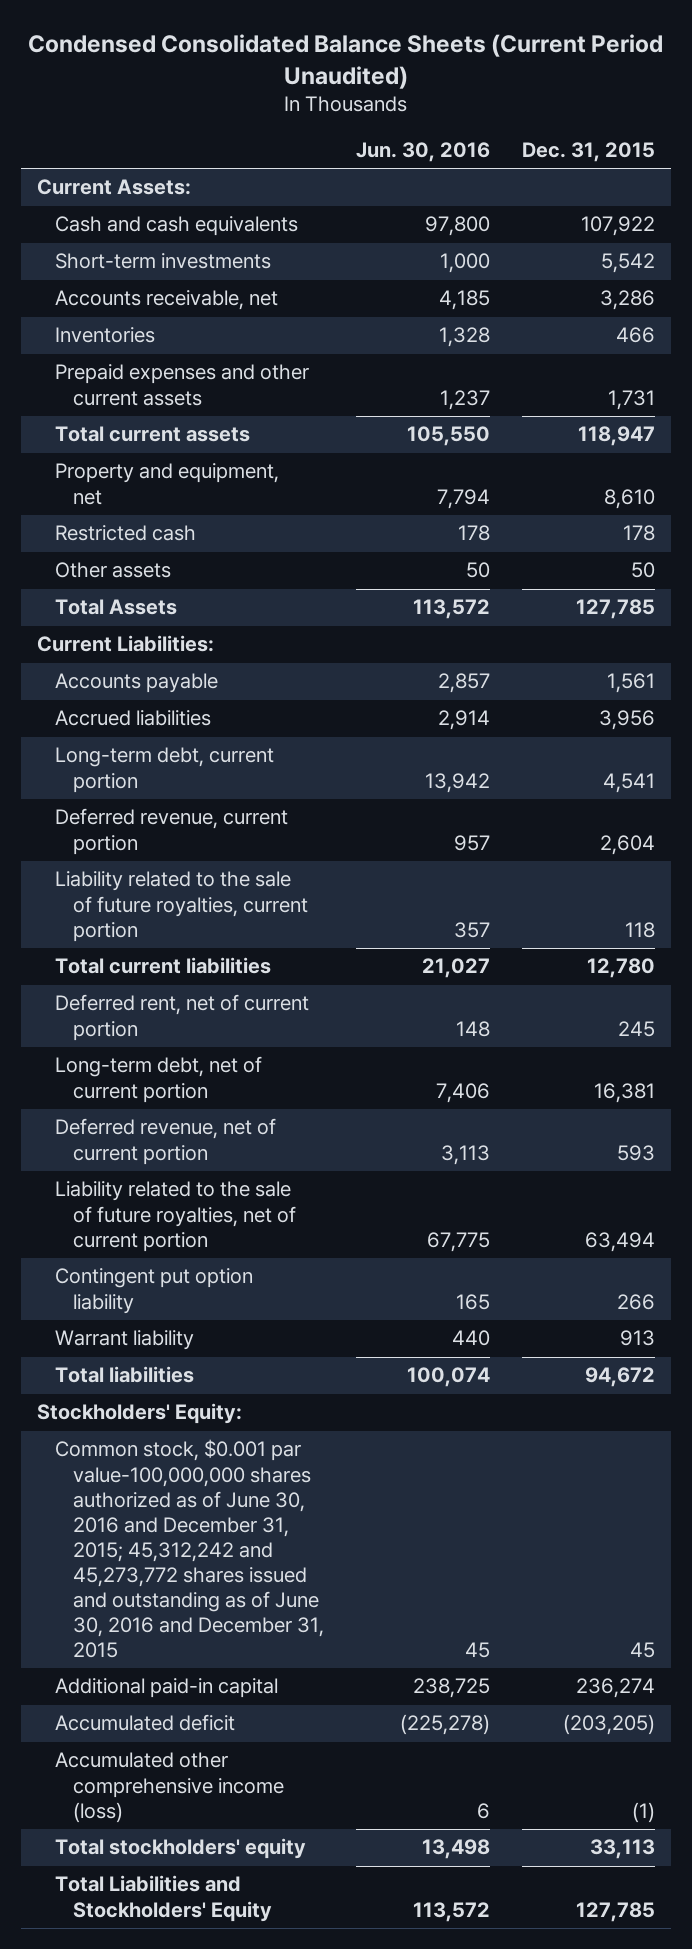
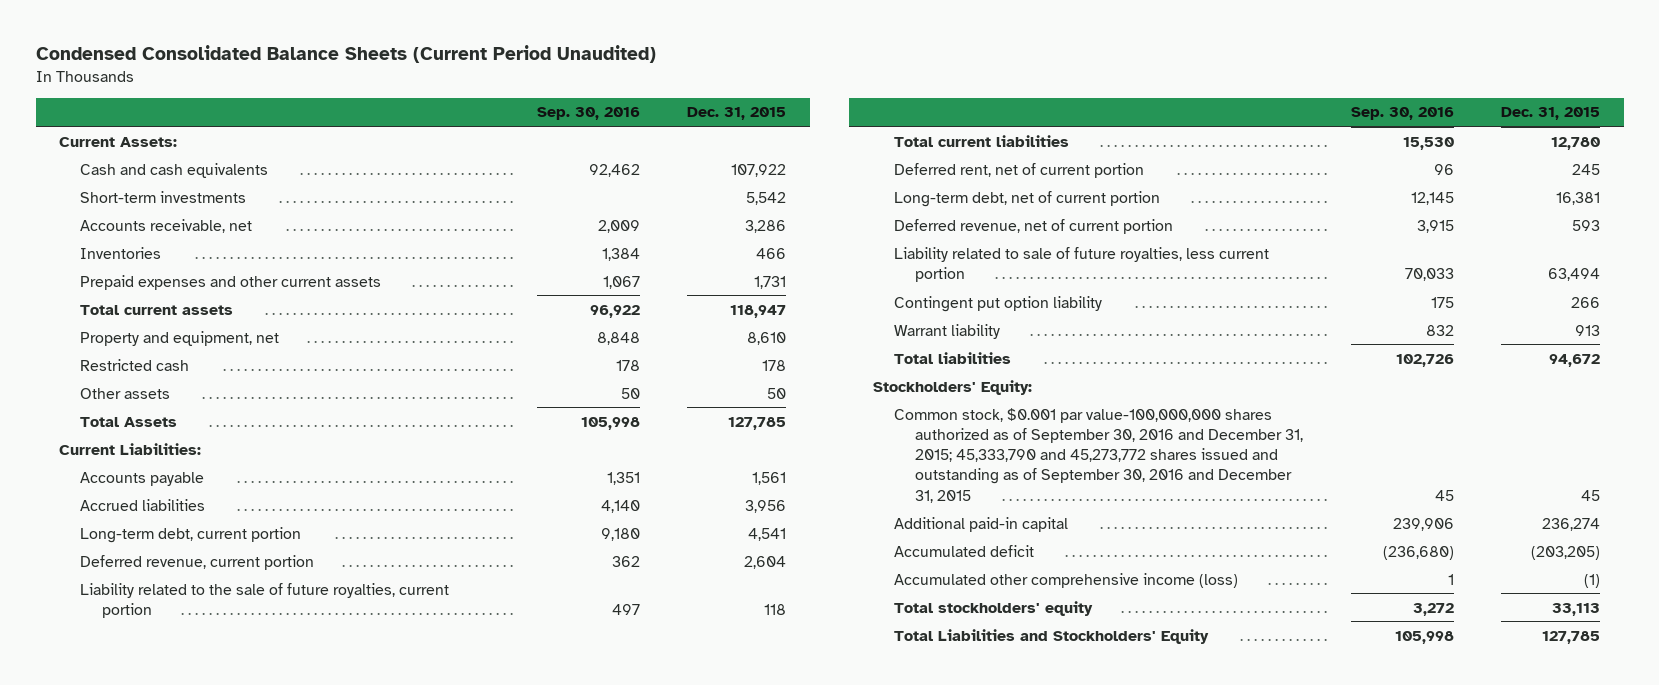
- | Jun. 30, 2016 | Dec. 31, 2015
+ | Sep. 30, 2016 | Dec. 31, 2015
- Liability related to the sale of future royalties, net of current portion | 67,775 | 63,494
+ Liability related to sale of future royalties, less current portion | 70,033 | 63,494
- Common stock, $0.001 par value-100,000,000 shares authorized as of June 30, 2016 and December 31, 2015; 45,312,242 and 45,273,772 shares issued and outstanding as of June 30, 2016 and December 31, 2015 | 45 | 45
+ Common stock, $0.001 par value-100,000,000 shares authorized as of September 30, 2016 and December 31, 2015; 45,333,790 and 45,273,772 shares issued and outstanding as of September 30, 2016 and December 31, 2015 | 45 | 45

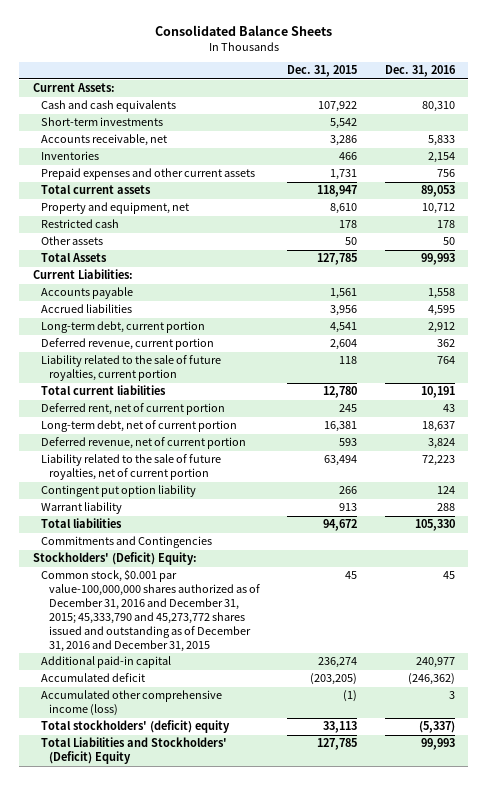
- Condensed Consolidated Balance Sheets (Current Period Unaudited)
+ Consolidated Balance Sheets
- | Sep. 30, 2016 | Dec. 31, 2015
+ | Dec. 31, 2015 | Dec. 31, 2016
- Liability related to sale of future royalties, less current portion | 70,033 | 63,494
+ Liability related to the sale of future royalties, net of current portion | 63,494 | 72,223
- Stockholders' Equity:
- Common stock, $0.001 par value-100,000,000 shares authorized as of September 30, 2016 and December 31, 2015; 45,333,790 and 45,273,772 shares issued and outstanding as of September 30, 2016 and December 31, 2015 | 45 | 45
+ Commitments and Contingencies
+ Stockholders' (Deficit) Equity:
+ Common stock, $0.001 par value-100,000,000 shares authorized as of December 31, 2016 and December 31, 2015; 45,333,790 and 45,273,772 shares issued and outstanding as of December 31, 2016 and December 31, 2015 | 45 | 45
- Total stockholders' equity | 3,272 | 33,113
- Total Liabilities and Stockholders' Equity | 105,998 | 127,785
+ Total stockholders' (deficit) equity | 33,113 | (5,337)
+ Total Liabilities and Stockholders' (Deficit) Equity | 127,785 | 99,993

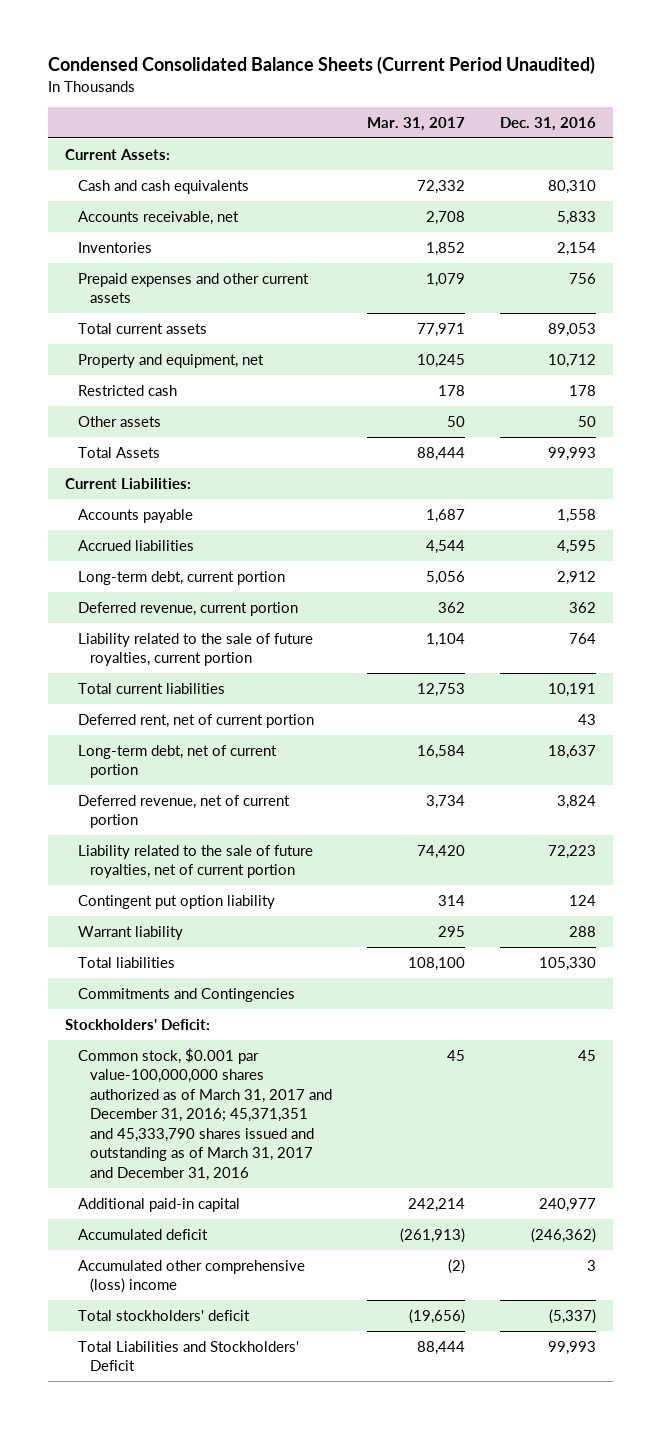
- Consolidated Balance Sheets
+ Condensed Consolidated Balance Sheets (Current Period Unaudited)
- | Dec. 31, 2015 | Dec. 31, 2016
+ | Mar. 31, 2017 | Dec. 31, 2016
- Short-term investments | 5,542 |
- Stockholders' (Deficit) Equity:
- Common stock, $0.001 par value-100,000,000 shares authorized as of December 31, 2016 and December 31, 2015; 45,333,790 and 45,273,772 shares issued and outstanding as of December 31, 2016 and December 31, 2015 | 45 | 45
+ Stockholders' Deficit:
+ Common stock, $0.001 par value-100,000,000 shares authorized as of March 31, 2017 and December 31, 2016; 45,371,351 and 45,333,790 shares issued and outstanding as of March 31, 2017 and December 31, 2016 | 45 | 45
- Accumulated other comprehensive income (loss) | (1) | 3
- Total stockholders' (deficit) equity | 33,113 | (5,337)
- Total Liabilities and Stockholders' (Deficit) Equity | 127,785 | 99,993
+ Accumulated other comprehensive (loss) income | (2) | 3
+ Total stockholders' deficit | (19,656) | (5,337)
+ Total Liabilities and Stockholders' Deficit | 88,444 | 99,993

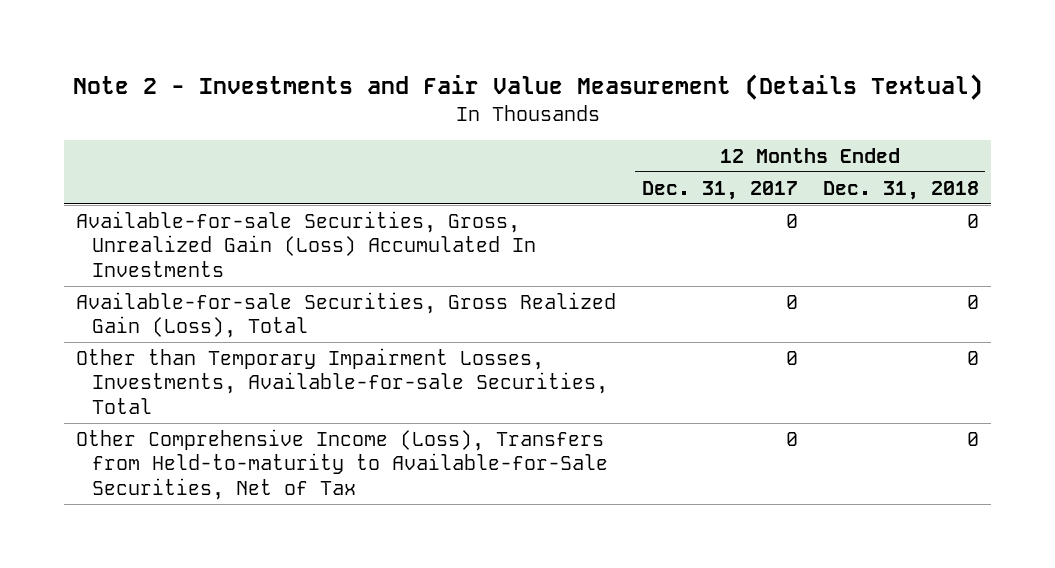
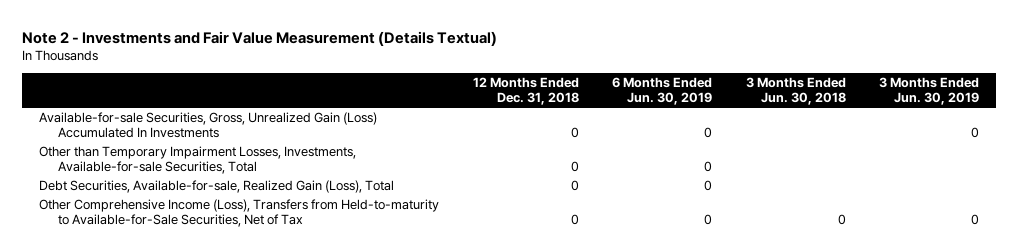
- | 12 Months Ended Dec. 31, 2017 | 12 Months Ended Dec. 31, 2018
+ | 12 Months Ended Dec. 31, 2018 | 6 Months Ended Jun. 30, 2019 | 3 Months Ended Jun. 30, 2018 | 3 Months Ended Jun. 30, 2019
- Available-for-sale Securities, Gross Realized Gain (Loss), Total | 0 | 0
+ Debt Securities, Available-for-sale, Realized Gain (Loss), Total | 0 | 0 | |

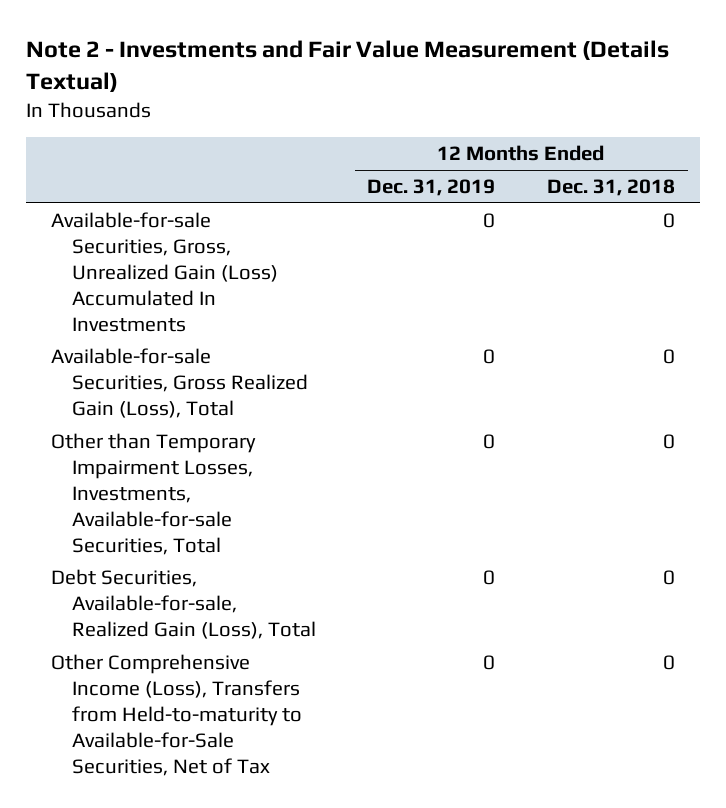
- | 12 Months Ended Dec. 31, 2018 | 6 Months Ended Jun. 30, 2019 | 3 Months Ended Jun. 30, 2018 | 3 Months Ended Jun. 30, 2019
+ | 12 Months Ended Dec. 31, 2019 | 12 Months Ended Dec. 31, 2018
+ Available-for-sale Securities, Gross Realized Gain (Loss), Total | 0 | 0

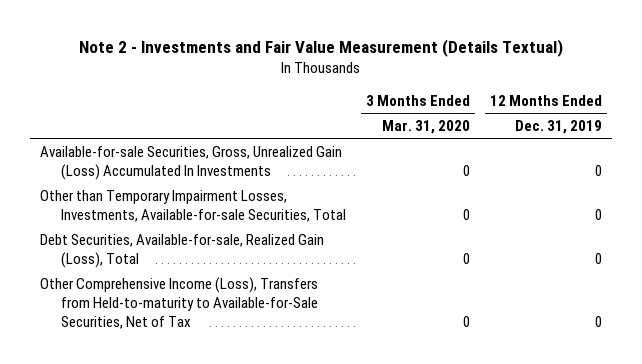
- | 12 Months Ended Dec. 31, 2019 | 12 Months Ended Dec. 31, 2018
+ | 3 Months Ended Mar. 31, 2020 | 12 Months Ended Dec. 31, 2019
- Available-for-sale Securities, Gross Realized Gain (Loss), Total | 0 | 0

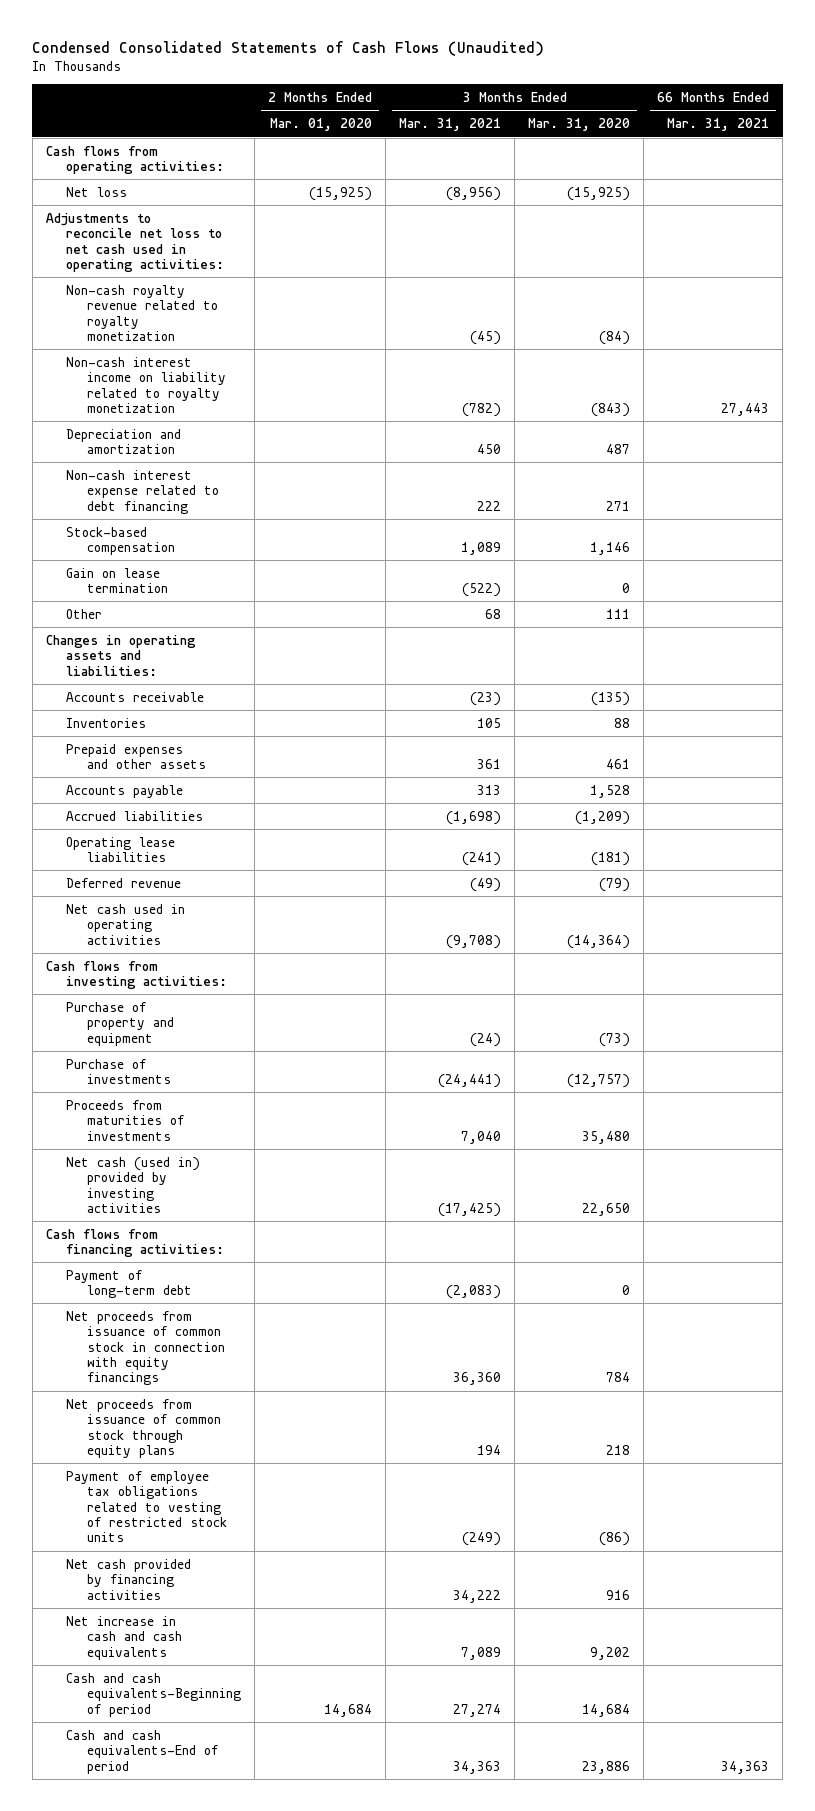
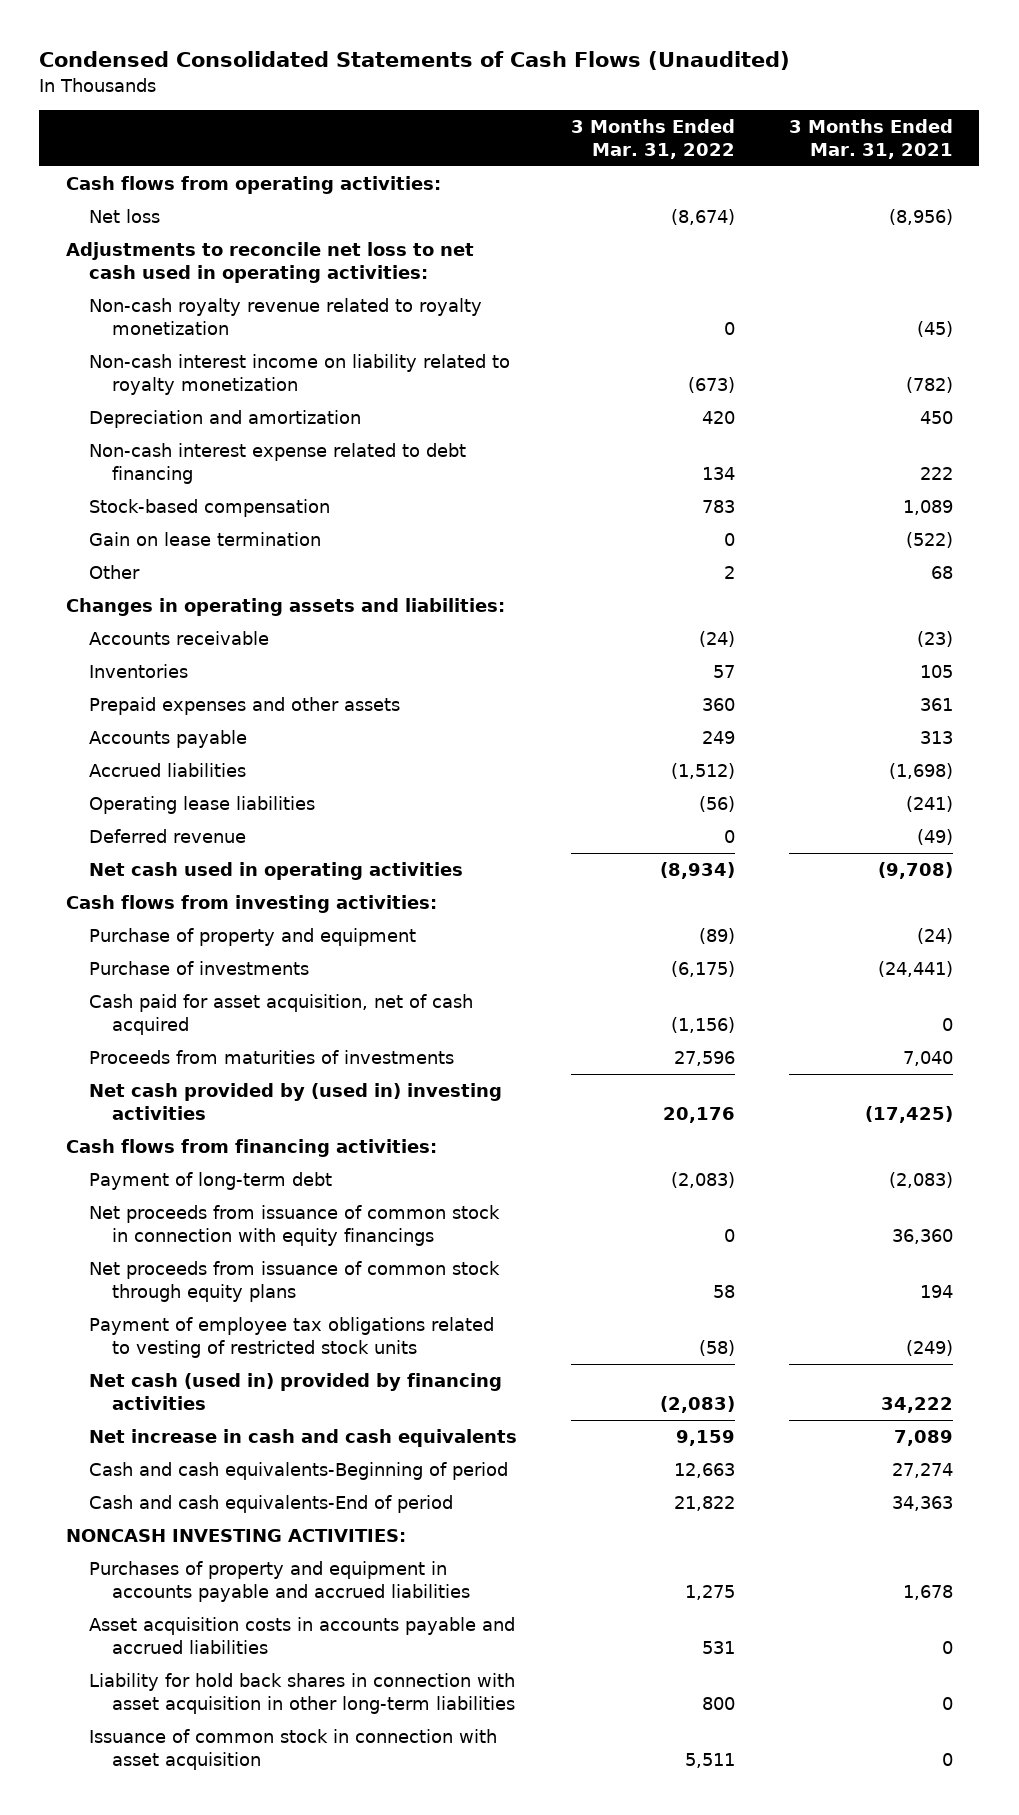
- | 2 Months Ended Mar. 01, 2020 | 3 Months Ended Mar. 31, 2021 | 3 Months Ended Mar. 31, 2020 | 66 Months Ended Mar. 31, 2021
+ | 3 Months Ended Mar. 31, 2022 | 3 Months Ended Mar. 31, 2021
+ Cash paid for asset acquisition, net of cash acquired | (1,156) | 0
- Net cash (used in) provided by investing activities | | (17,425) | 22,650 |
+ Net cash provided by (used in) investing activities | 20,176 | (17,425)
- Net cash provided by financing activities | | 34,222 | 916 |
+ Net cash (used in) provided by financing activities | (2,083) | 34,222
+ NONCASH INVESTING ACTIVITIES:
+ Purchases of property and equipment in accounts payable and accrued liabilities | 1,275 | 1,678
+ Asset acquisition costs in accounts payable and accrued liabilities | 531 | 0
+ Liability for hold back shares in connection with asset acquisition in other long-term liabilities | 800 | 0
+ Issuance of common stock in connection with asset acquisition | 5,511 | 0

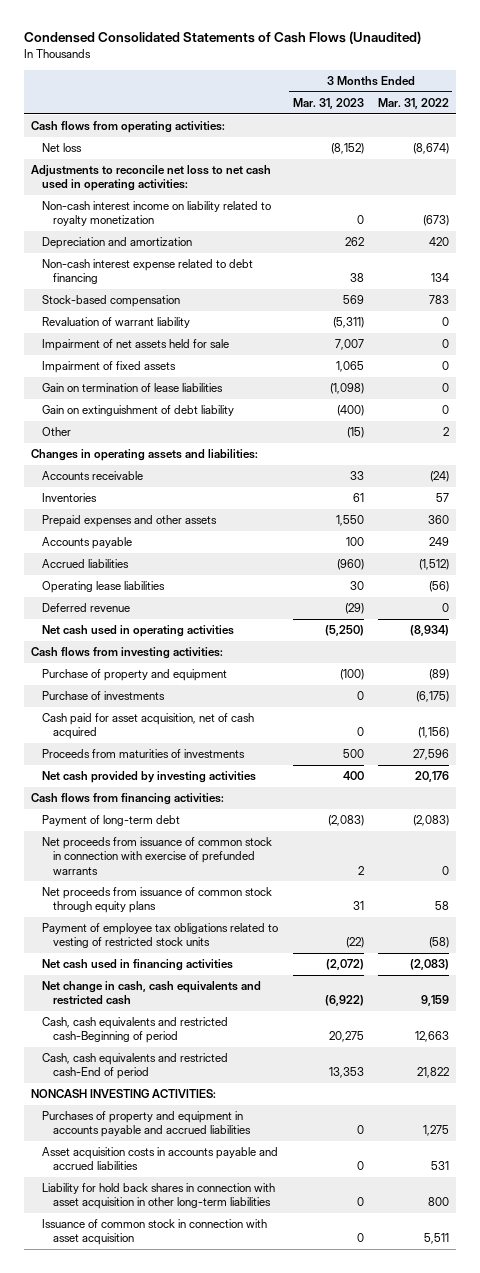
- | 3 Months Ended Mar. 31, 2022 | 3 Months Ended Mar. 31, 2021
+ | 3 Months Ended Mar. 31, 2023 | 3 Months Ended Mar. 31, 2022
- Non-cash royalty revenue related to royalty monetization | 0 | (45)
- Gain on lease termination | 0 | (522)
+ Revaluation of warrant liability | (5,311) | 0
+ Impairment of net assets held for sale | 7,007 | 0
+ Impairment of fixed assets | 1,065 | 0
+ Gain on termination of lease liabilities | (1,098) | 0
+ Gain on extinguishment of debt liability | (400) | 0
- Net cash provided by (used in) investing activities | 20,176 | (17,425)
+ Net cash provided by investing activities | 400 | 20,176
- Net proceeds from issuance of common stock in connection with equity financings | 0 | 36,360
+ Net proceeds from issuance of common stock in connection with exercise of prefunded warrants | 2 | 0
- Net cash (used in) provided by financing activities | (2,083) | 34,222
- Net increase in cash and cash equivalents | 9,159 | 7,089
- Cash and cash equivalents-Beginning of period | 12,663 | 27,274
- Cash and cash equivalents-End of period | 21,822 | 34,363
+ Net cash used in financing activities | (2,072) | (2,083)
+ Net change in cash, cash equivalents and restricted cash | (6,922) | 9,159
+ Cash, cash equivalents and restricted cash-Beginning of period | 20,275 | 12,663
+ Cash, cash equivalents and restricted cash-End of period | 13,353 | 21,822

